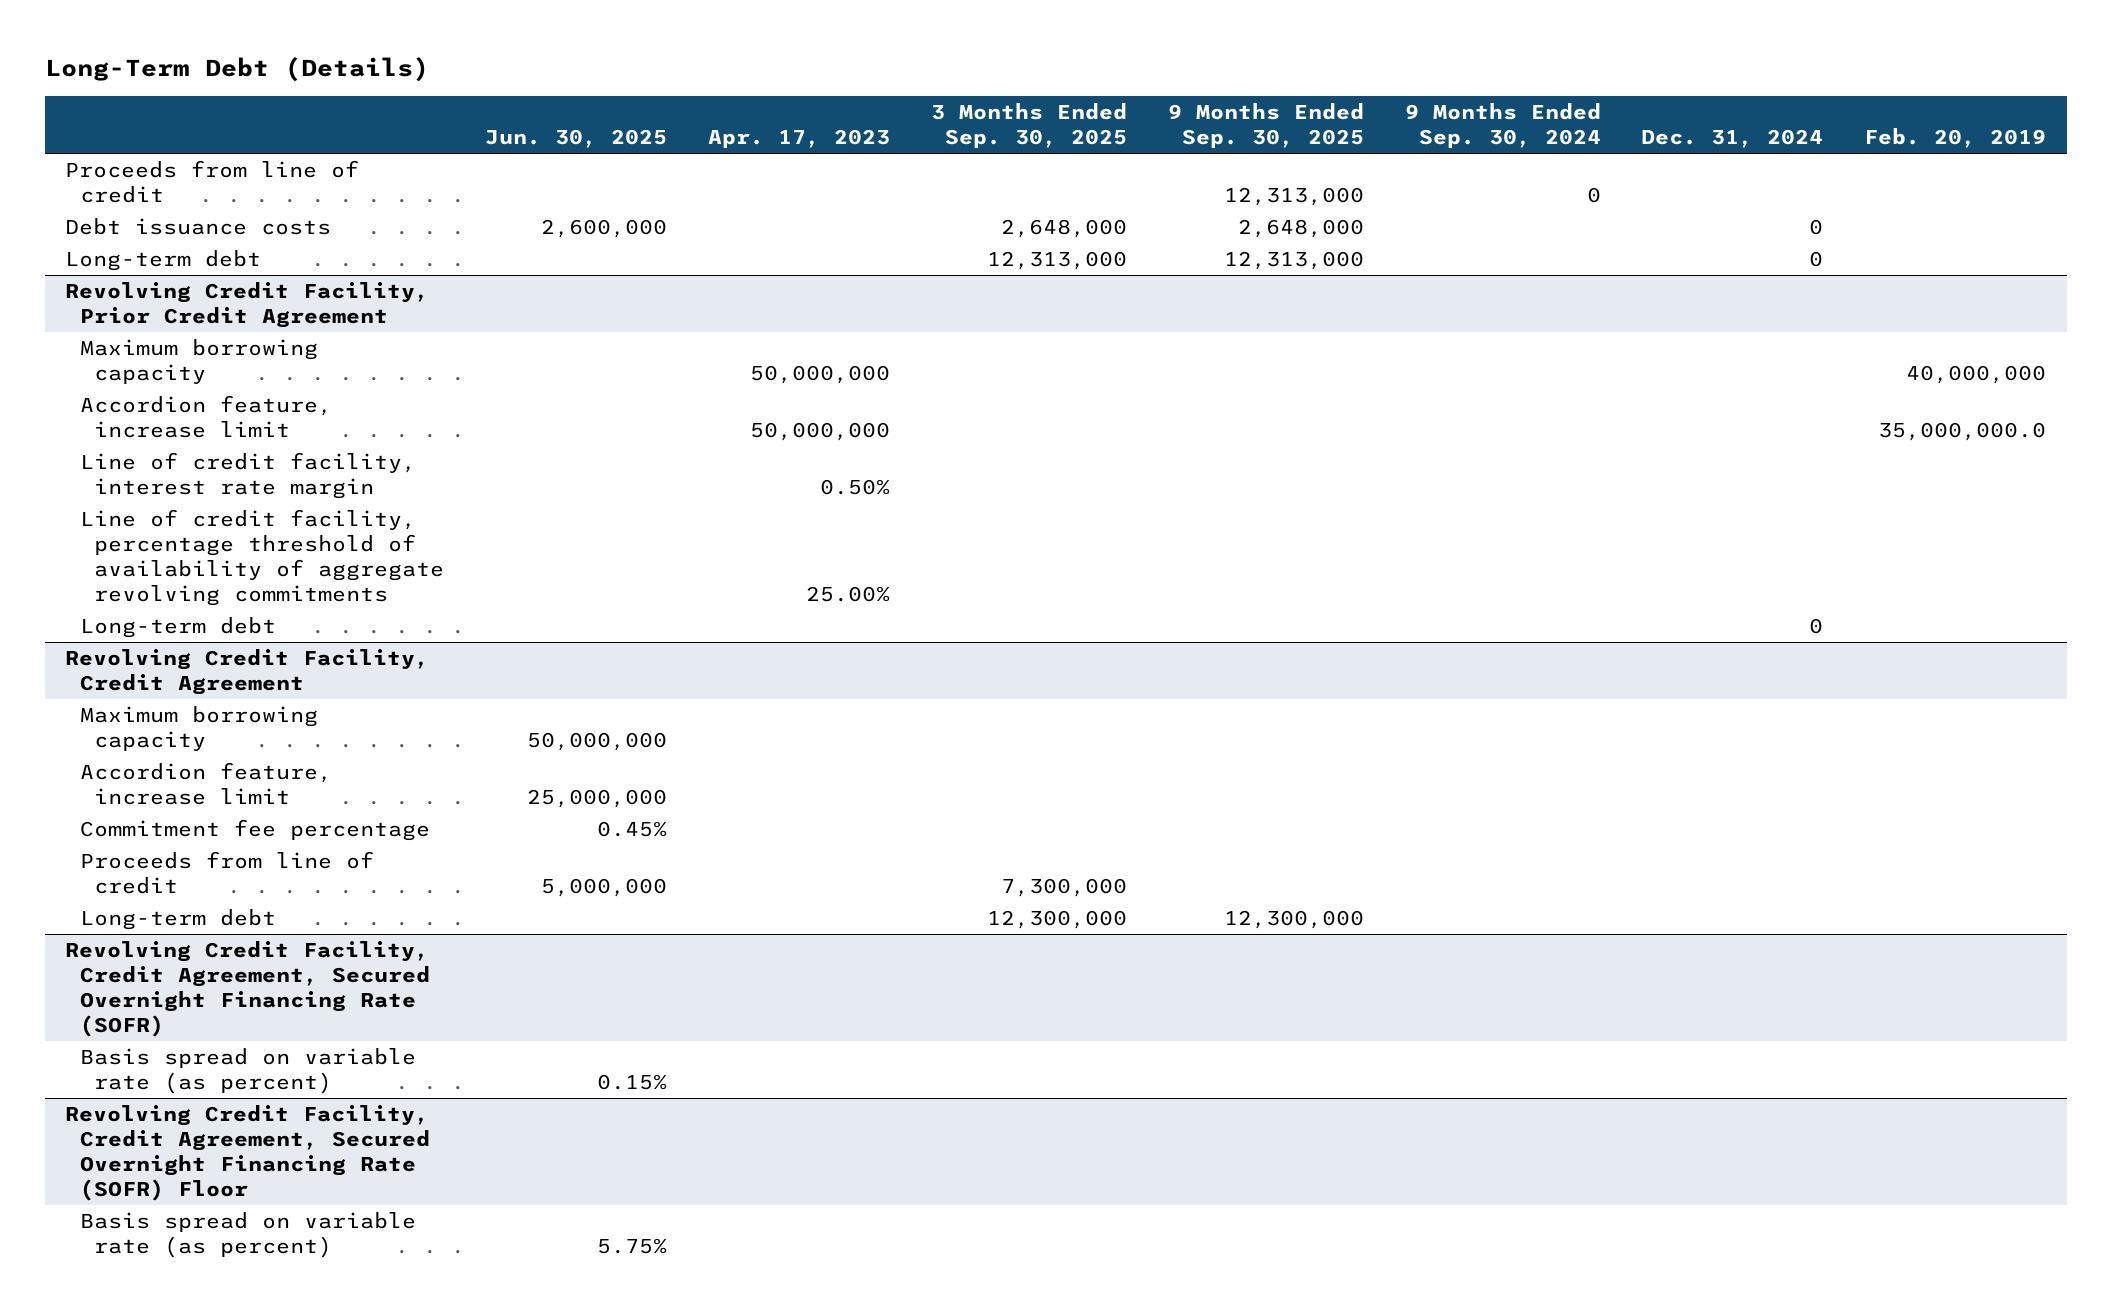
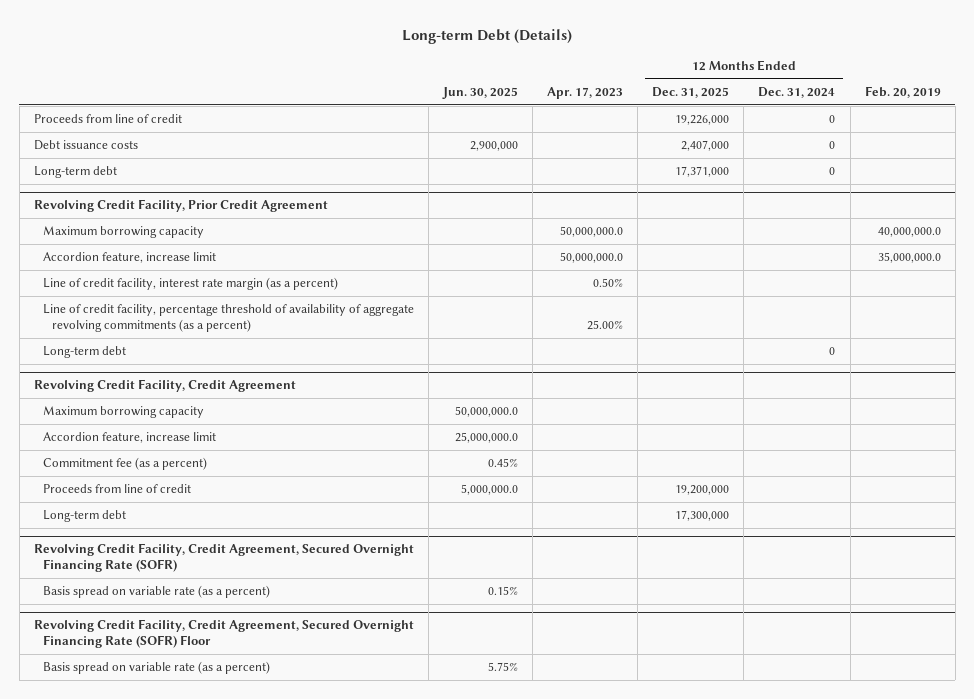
- Long-Term Debt (Details)
+ Long-term Debt (Details)
- | Jun. 30, 2025 | Apr. 17, 2023 | 3 Months Ended Sep. 30, 2025 | 9 Months Ended Sep. 30, 2025 | 9 Months Ended Sep. 30, 2024 | Dec. 31, 2024 | Feb. 20, 2019
+ | Jun. 30, 2025 | Apr. 17, 2023 | 12 Months Ended Dec. 31, 2025 | 12 Months Ended Dec. 31, 2024 | Feb. 20, 2019
- Debt issuance costs | 2,600,000 | | 2,648,000 | 2,648,000 | | 0 |
+ Debt issuance costs | 2,900,000 | | 2,407,000 | 0 |
@ Revolving Credit Facility, Prior Credit Agreement
- Maximum borrowing capacity | | 50,000,000 | | | | | 40,000,000
- Accordion feature, increase limit | | 50,000,000 | | | | | 35,000,000.0
- Line of credit facility, interest rate margin | | 0.50% | | | | |
- Line of credit facility, percentage threshold of availability of aggregate revolving commitments | | 25.00% | | | | |
+ Maximum borrowing capacity | | 50,000,000.0 | | | 40,000,000.0
+ Accordion feature, increase limit | | 50,000,000.0 | | | 35,000,000.0
+ Line of credit facility, interest rate margin (as a percent) | | 0.50% | | |
+ Line of credit facility, percentage threshold of availability of aggregate revolving commitments (as a percent) | | 25.00% | | |
@ Revolving Credit Facility, Credit Agreement
- Maximum borrowing capacity | 50,000,000 | | | | | |
- Accordion feature, increase limit | 25,000,000 | | | | | |
- Commitment fee percentage | 0.45% | | | | | |
- Proceeds from line of credit | 5,000,000 | | 7,300,000 | | | |
+ Maximum borrowing capacity | 50,000,000.0 | | | |
+ Accordion feature, increase limit | 25,000,000.0 | | | |
+ Commitment fee (as a percent) | 0.45% | | | |
+ Proceeds from line of credit | 5,000,000.0 | | 19,200,000 | |
@ Revolving Credit Facility, Credit Agreement, Secured Overnight Financing Rate (SOFR)
- Basis spread on variable rate (as percent) | 0.15% | | | | | |
+ Basis spread on variable rate (as a percent) | 0.15% | | | |
@ Revolving Credit Facility, Credit Agreement, Secured Overnight Financing Rate (SOFR) Floor
- Basis spread on variable rate (as percent) | 5.75% | | | | | |
+ Basis spread on variable rate (as a percent) | 5.75% | | | |

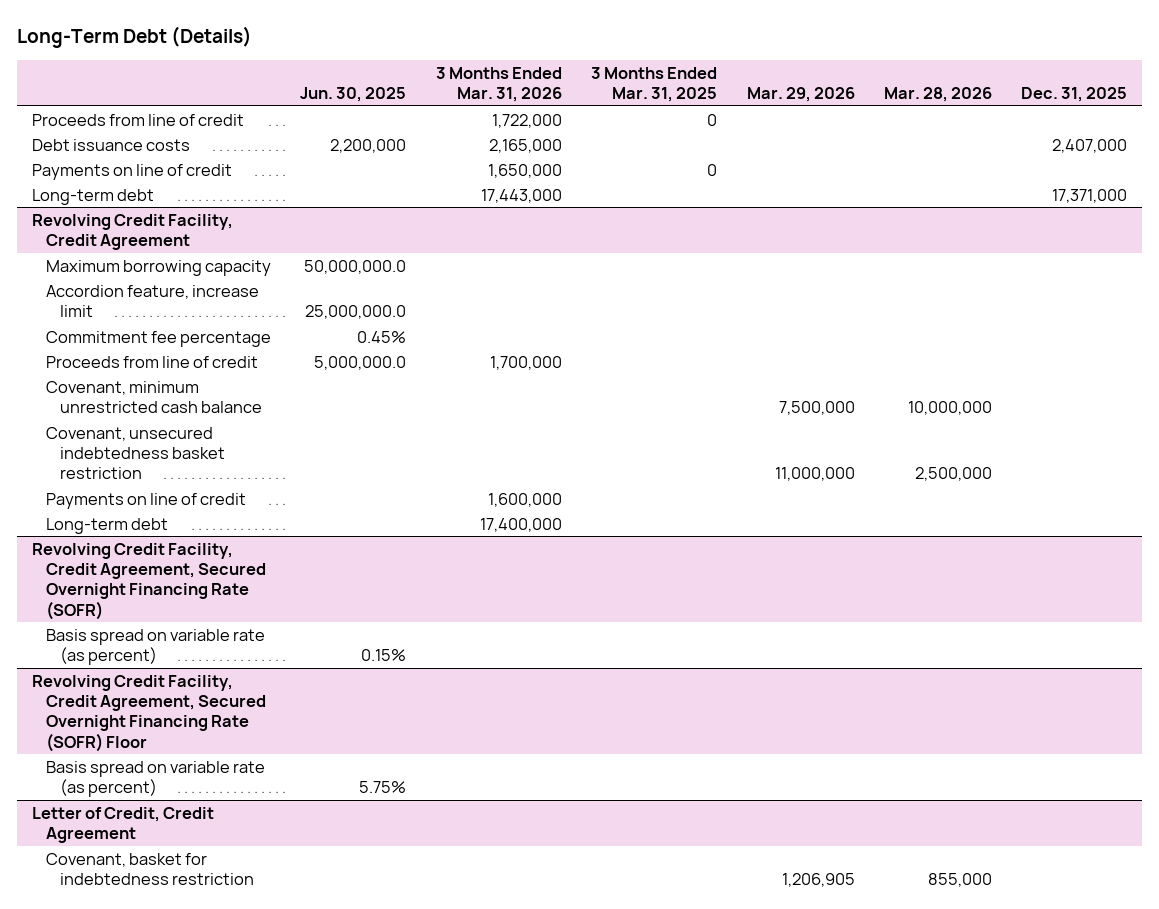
- Long-term Debt (Details)
+ Long-Term Debt (Details)
- | Jun. 30, 2025 | Apr. 17, 2023 | 12 Months Ended Dec. 31, 2025 | 12 Months Ended Dec. 31, 2024 | Feb. 20, 2019
+ | Jun. 30, 2025 | 3 Months Ended Mar. 31, 2026 | 3 Months Ended Mar. 31, 2025 | Mar. 29, 2026 | Mar. 28, 2026 | Dec. 31, 2025
- Debt issuance costs | 2,900,000 | | 2,407,000 | 0 |
+ Debt issuance costs | 2,200,000 | 2,165,000 | | | | 2,407,000
+ Payments on line of credit | | 1,650,000 | 0 | | |
- Revolving Credit Facility, Prior Credit Agreement
- Maximum borrowing capacity | | 50,000,000.0 | | | 40,000,000.0
- Accordion feature, increase limit | | 50,000,000.0 | | | 35,000,000.0
- Line of credit facility, interest rate margin (as a percent) | | 0.50% | | |
- Line of credit facility, percentage threshold of availability of aggregate revolving commitments (as a percent) | | 25.00% | | |
- Long-term debt | | | | 0 |
@ Revolving Credit Facility, Credit Agreement
- Commitment fee (as a percent) | 0.45% | | | |
+ Commitment fee percentage | 0.45% | | | | |
+ Covenant, minimum unrestricted cash balance | | | | 7,500,000 | 10,000,000 |
+ Covenant, unsecured indebtedness basket restriction | | | | 11,000,000 | 2,500,000 |
+ Payments on line of credit | | 1,600,000 | | | |
@ Revolving Credit Facility, Credit Agreement, Secured Overnight Financing Rate (SOFR)
- Basis spread on variable rate (as a percent) | 0.15% | | | |
+ Basis spread on variable rate (as percent) | 0.15% | | | | |
@ Revolving Credit Facility, Credit Agreement, Secured Overnight Financing Rate (SOFR) Floor
- Basis spread on variable rate (as a percent) | 5.75% | | | |
+ Basis spread on variable rate (as percent) | 5.75% | | | | |
+ Letter of Credit, Credit Agreement
+ Covenant, basket for indebtedness restriction | | | | 1,206,905 | 855,000 |

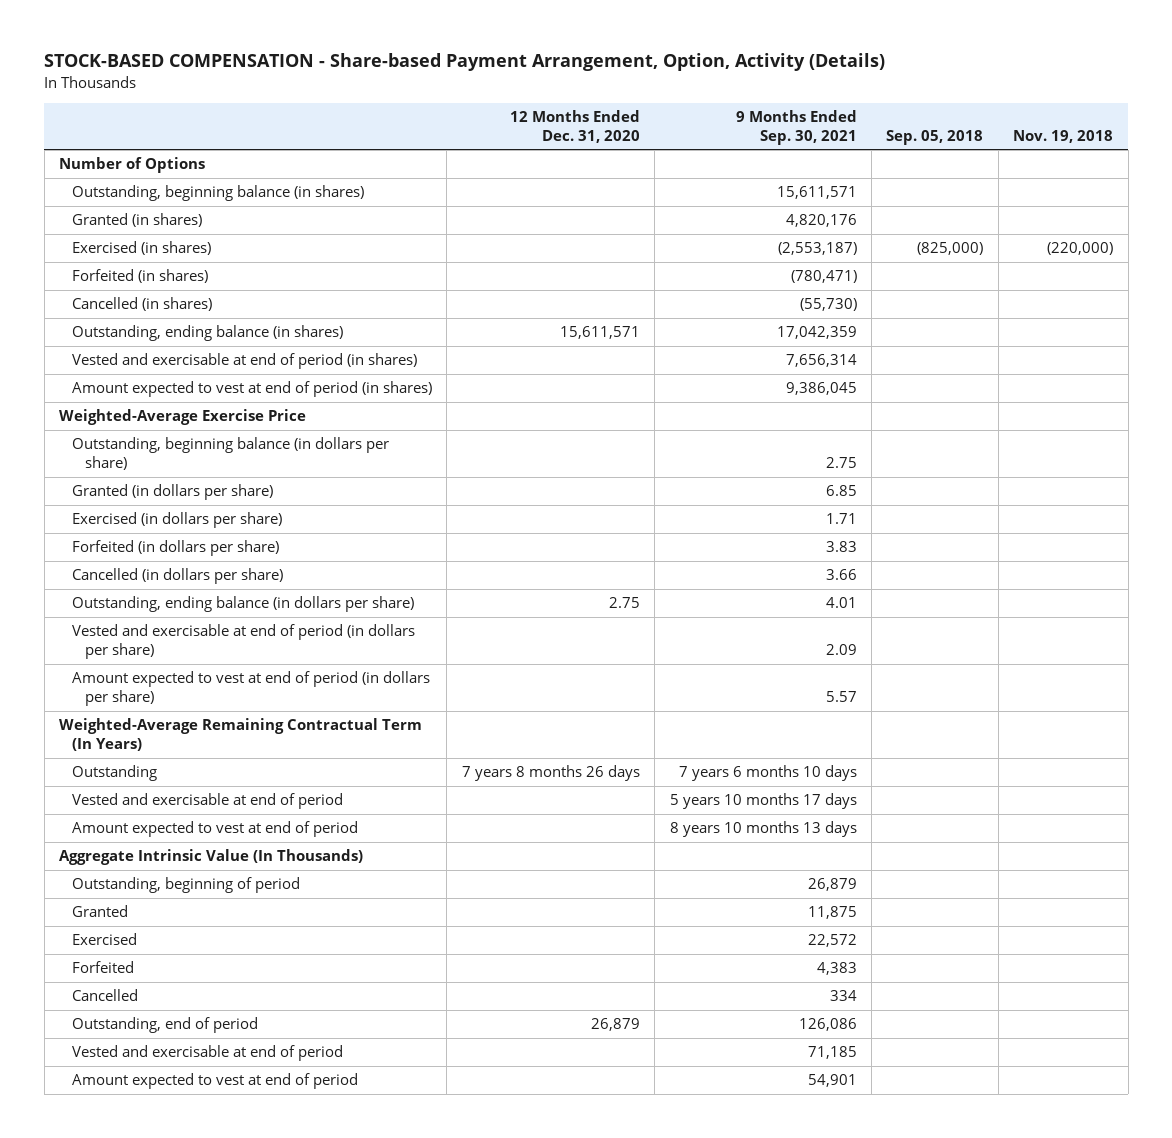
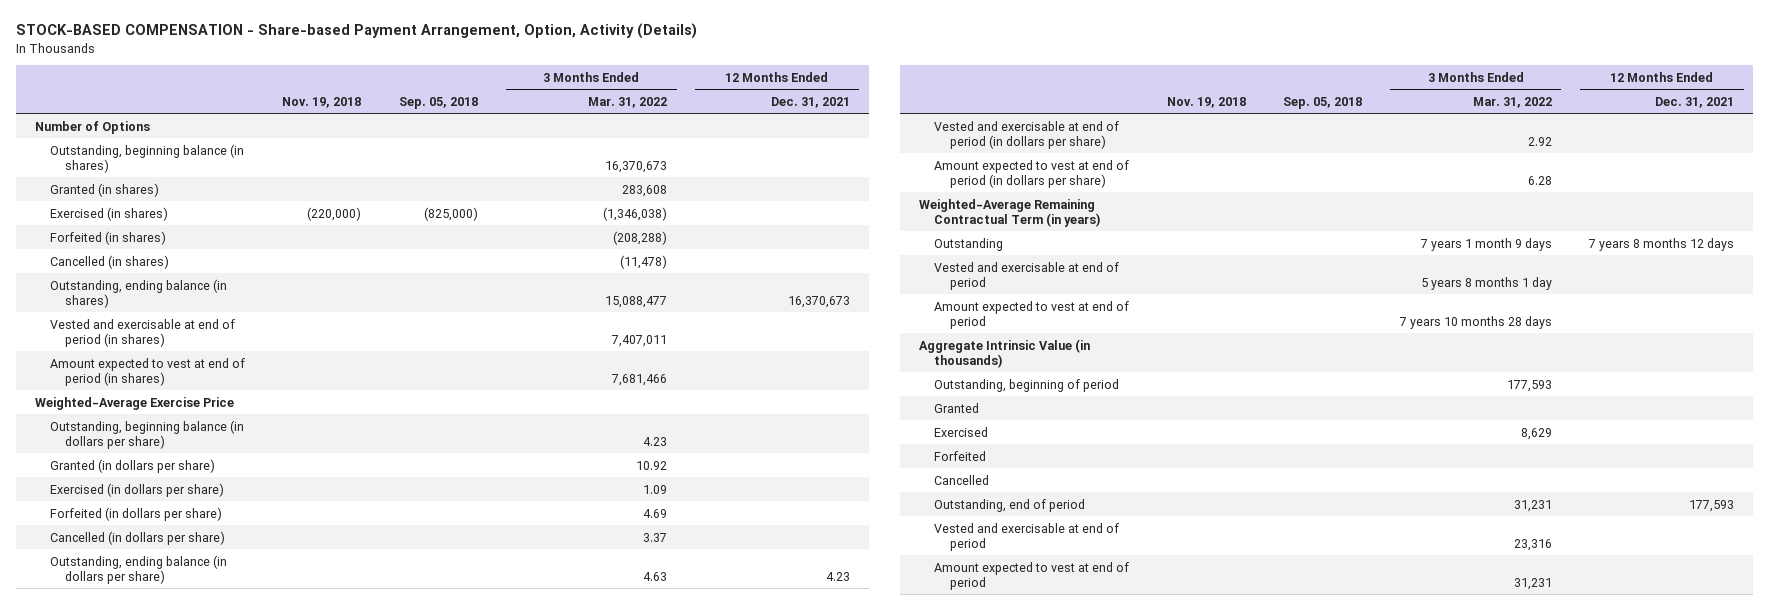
- | 12 Months Ended Dec. 31, 2020 | 9 Months Ended Sep. 30, 2021 | Sep. 05, 2018 | Nov. 19, 2018
+ | Nov. 19, 2018 | Sep. 05, 2018 | 3 Months Ended Mar. 31, 2022 | 12 Months Ended Dec. 31, 2021
- Weighted-Average Remaining Contractual Term (In Years)
+ Weighted-Average Remaining Contractual Term (in years)
- Aggregate Intrinsic Value (In Thousands)
+ Aggregate Intrinsic Value (in thousands)

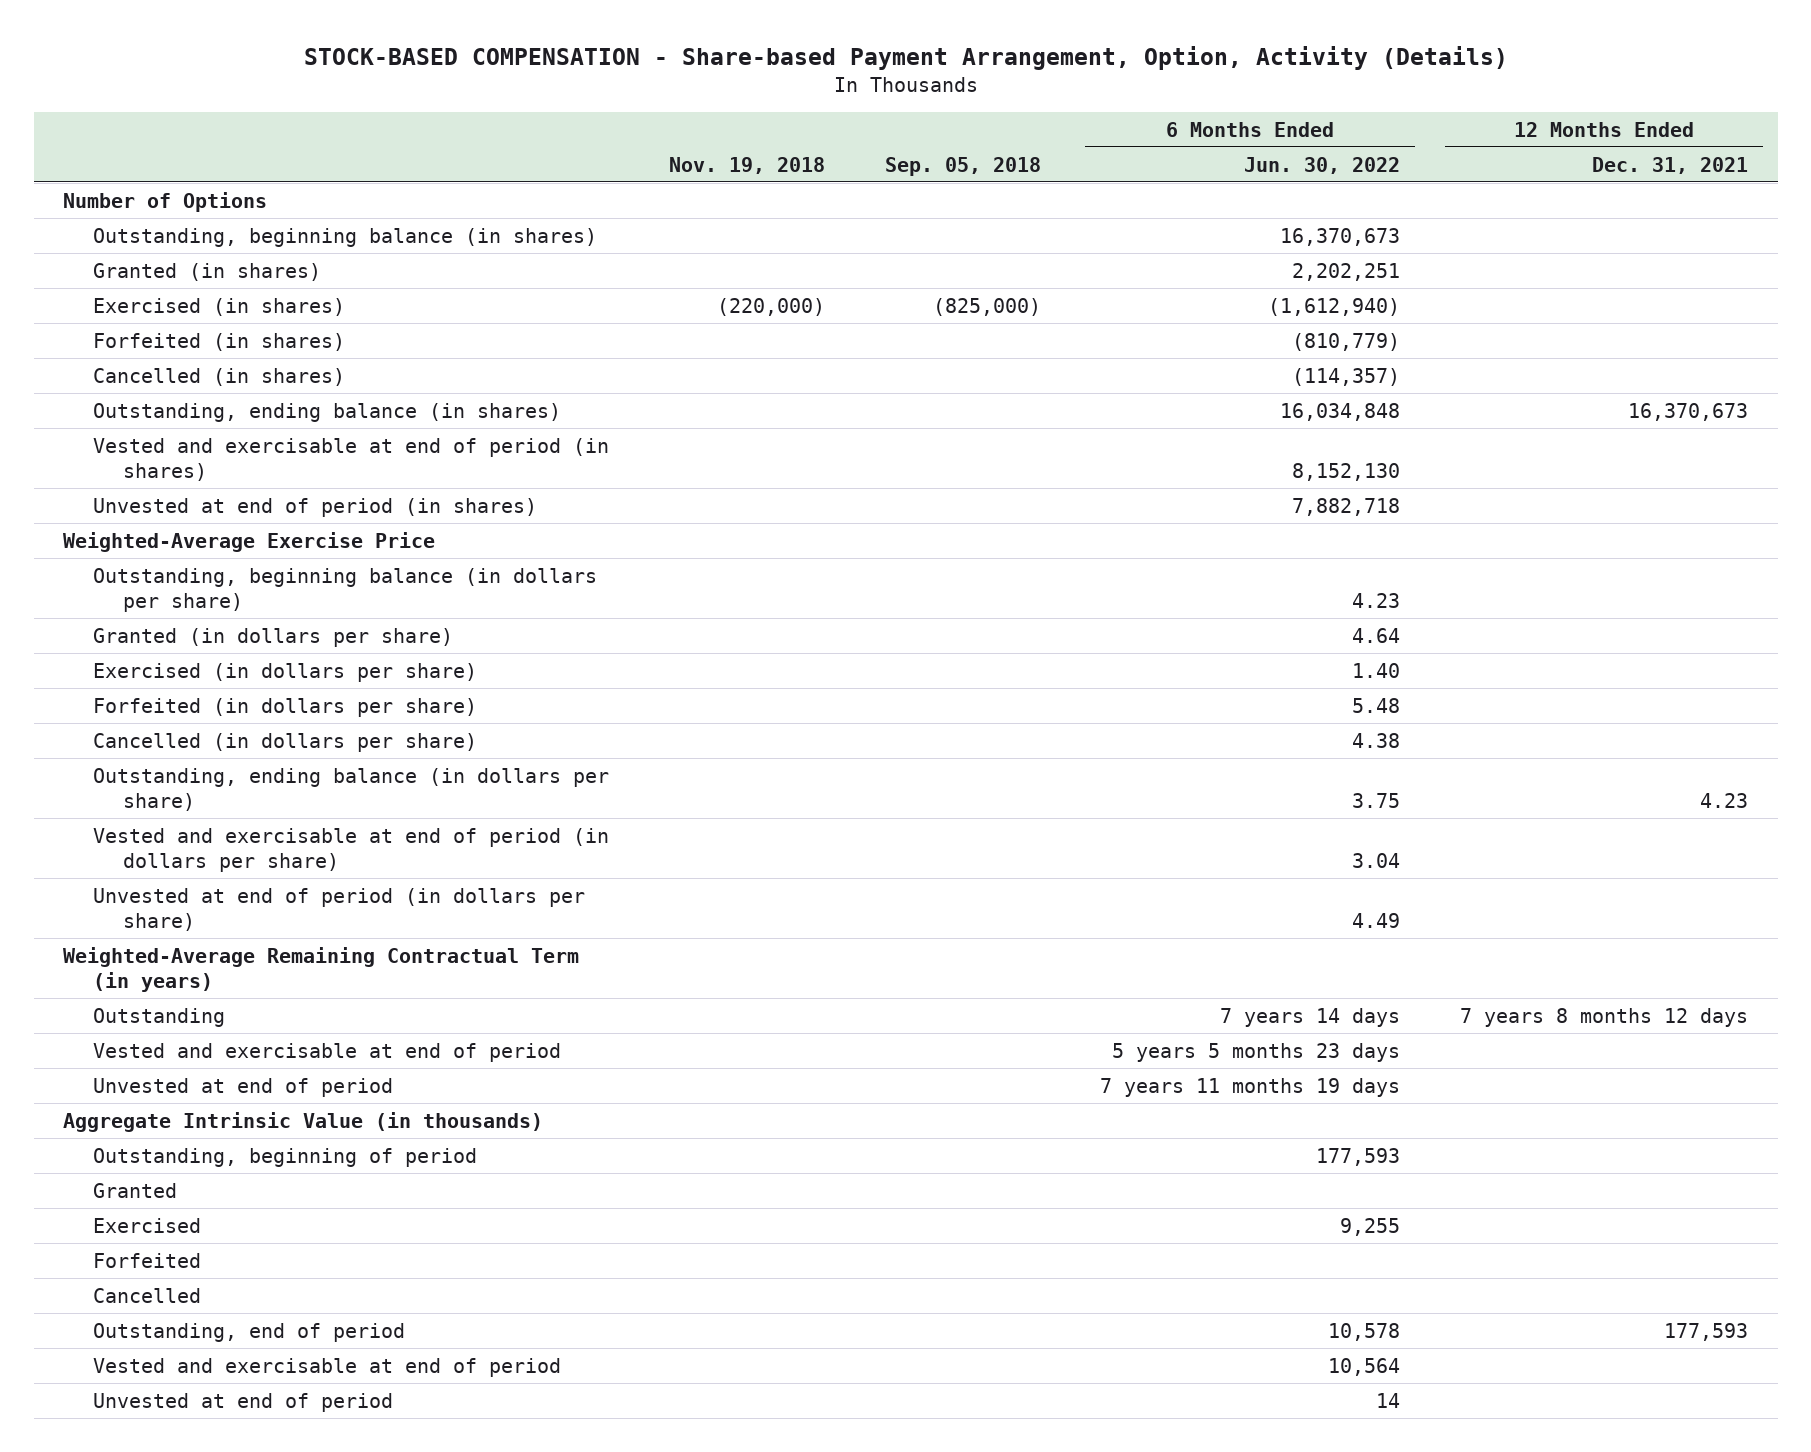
- | Nov. 19, 2018 | Sep. 05, 2018 | 3 Months Ended Mar. 31, 2022 | 12 Months Ended Dec. 31, 2021
+ | Nov. 19, 2018 | Sep. 05, 2018 | 6 Months Ended Jun. 30, 2022 | 12 Months Ended Dec. 31, 2021
- Amount expected to vest at end of period (in shares) | | | 7,681,466 |
+ Unvested at end of period (in shares) | | | 7,882,718 |
- Amount expected to vest at end of period (in dollars per share) | | | 6.28 |
+ Unvested at end of period (in dollars per share) | | | 4.49 |
- Amount expected to vest at end of period | | | 7 years 10 months 28 days |
+ Unvested at end of period | | | 7 years 11 months 19 days |
- Amount expected to vest at end of period | | | 31,231 |
+ Unvested at end of period | | | 14 |

